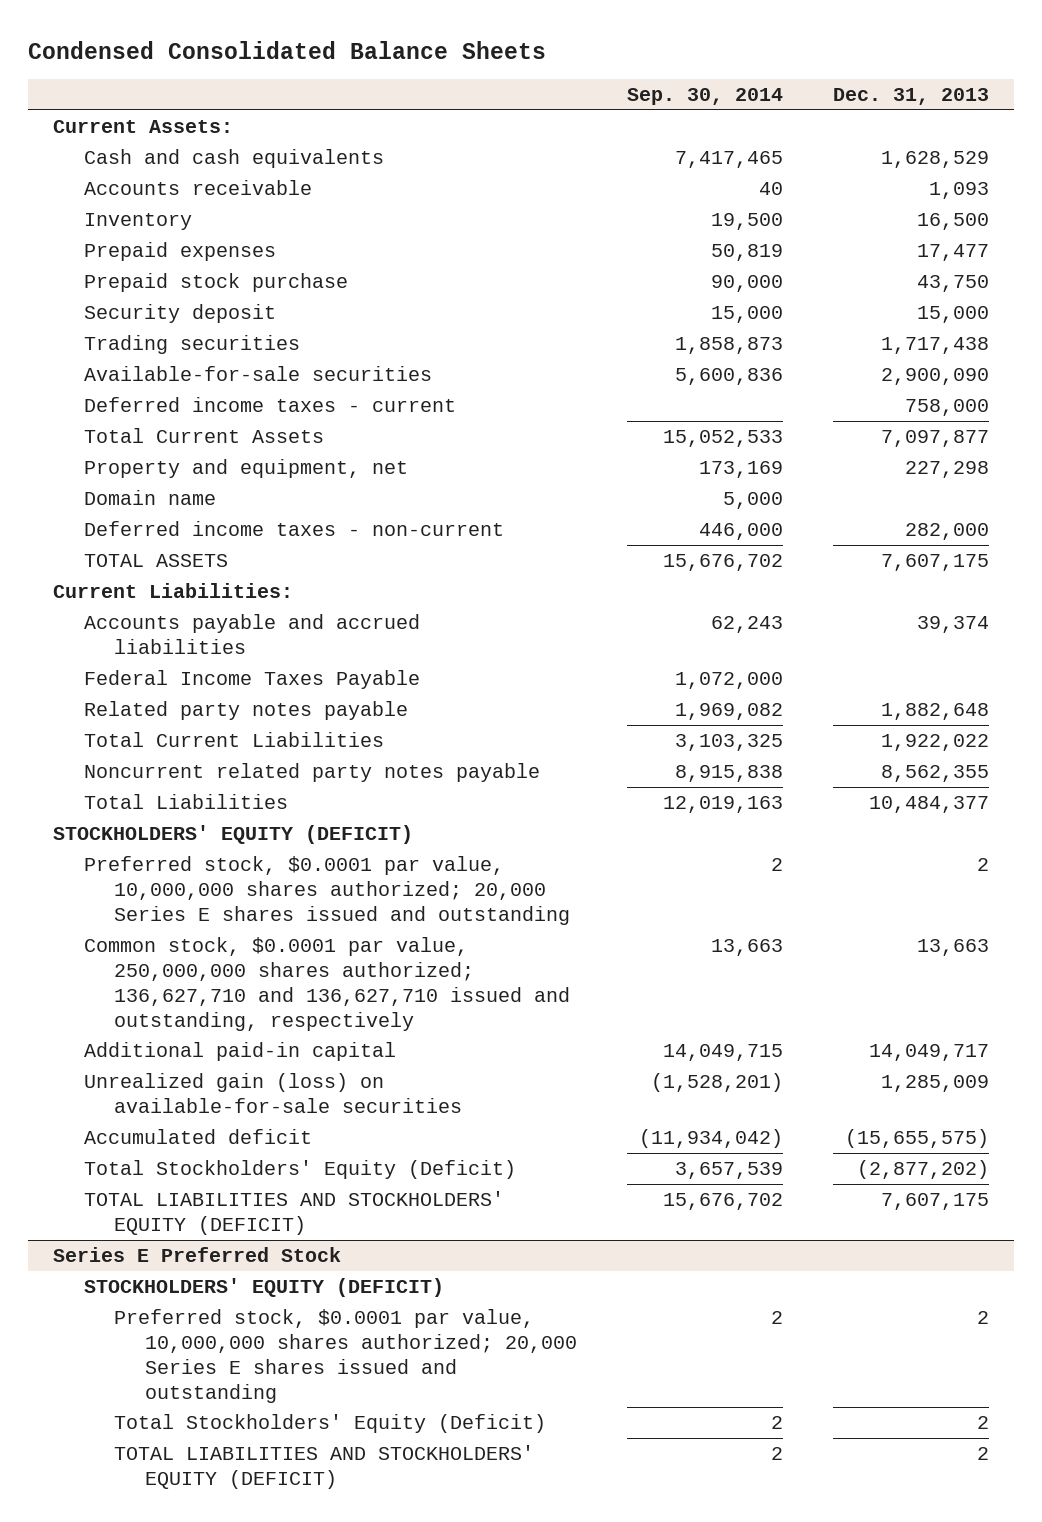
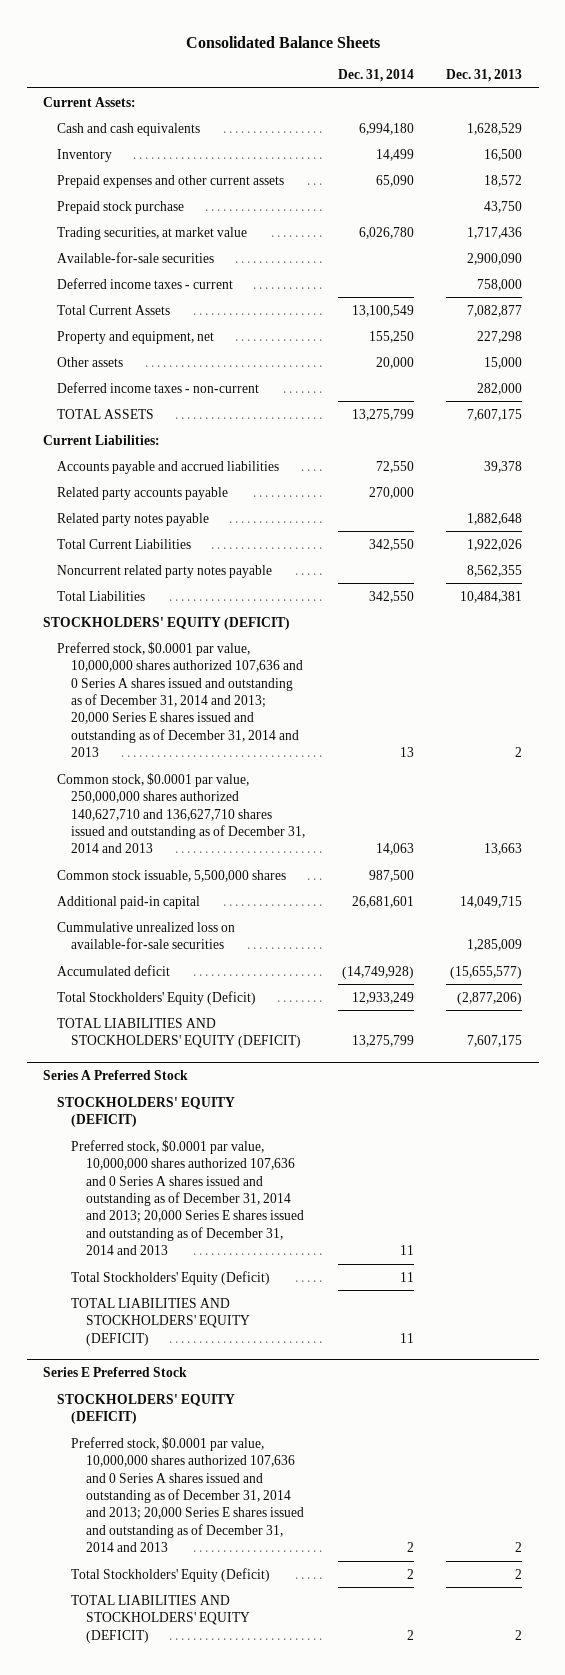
- Condensed Consolidated Balance Sheets
+ Consolidated Balance Sheets
- | Sep. 30, 2014 | Dec. 31, 2013
+ | Dec. 31, 2014 | Dec. 31, 2013
- Accounts receivable | 40 | 1,093
- Prepaid expenses | 50,819 | 17,477
+ Prepaid expenses and other current assets | 65,090 | 18,572
- Security deposit | 15,000 | 15,000
- Trading securities | 1,858,873 | 1,717,438
+ Trading securities, at market value | 6,026,780 | 1,717,436
- Total Current Assets | 15,052,533 | 7,097,877
+ Total Current Assets | 13,100,549 | 7,082,877
- Domain name | 5,000 |
+ Other assets | 20,000 | 15,000
- Accounts payable and accrued liabilities | 62,243 | 39,374
- Federal Income Taxes Payable | 1,072,000 |
+ Accounts payable and accrued liabilities | 72,550 | 39,378
+ Related party accounts payable | 270,000 |
- Total Current Liabilities | 3,103,325 | 1,922,022
+ Total Current Liabilities | 342,550 | 1,922,026
- Total Liabilities | 12,019,163 | 10,484,377
+ Total Liabilities | 342,550 | 10,484,381
- Preferred stock, $0.0001 par value, 10,000,000 shares authorized; 20,000 Series E shares issued and outstanding | 2 | 2
- Common stock, $0.0001 par value, 250,000,000 shares authorized; 136,627,710 and 136,627,710 issued and outstanding, respectively | 13,663 | 13,663
- Additional paid-in capital | 14,049,715 | 14,049,717
- Unrealized gain (loss) on available-for-sale securities | (1,528,201) | 1,285,009
- Accumulated deficit | (11,934,042) | (15,655,575)
- Total Stockholders' Equity (Deficit) | 3,657,539 | (2,877,202)
+ Preferred stock, $0.0001 par value, 10,000,000 shares authorized 107,636 and 0 Series A shares issued and outstanding as of December 31, 2014 and 2013; 20,000 Series E shares issued and outstanding as of December 31, 2014 and 2013 | 13 | 2
+ Common stock, $0.0001 par value, 250,000,000 shares authorized 140,627,710 and 136,627,710 shares issued and outstanding as of December 31, 2014 and 2013 | 14,063 | 13,663
+ Common stock issuable, 5,500,000 shares | 987,500 |
+ Additional paid-in capital | 26,681,601 | 14,049,715
+ Cummulative unrealized loss on available-for-sale securities | | 1,285,009
+ Accumulated deficit | (14,749,928) | (15,655,577)
+ Total Stockholders' Equity (Deficit) | 12,933,249 | (2,877,206)
+ Series A Preferred Stock
+ STOCKHOLDERS' EQUITY (DEFICIT)
+ Preferred stock, $0.0001 par value, 10,000,000 shares authorized 107,636 and 0 Series A shares issued and outstanding as of December 31, 2014 and 2013; 20,000 Series E shares issued and outstanding as of December 31, 2014 and 2013 | 11 |
+ Total Stockholders' Equity (Deficit) | 11 |
+ TOTAL LIABILITIES AND STOCKHOLDERS' EQUITY (DEFICIT) | 11 |
@ Series E Preferred Stock
- Preferred stock, $0.0001 par value, 10,000,000 shares authorized; 20,000 Series E shares issued and outstanding | 2 | 2
+ Preferred stock, $0.0001 par value, 10,000,000 shares authorized 107,636 and 0 Series A shares issued and outstanding as of December 31, 2014 and 2013; 20,000 Series E shares issued and outstanding as of December 31, 2014 and 2013 | 2 | 2

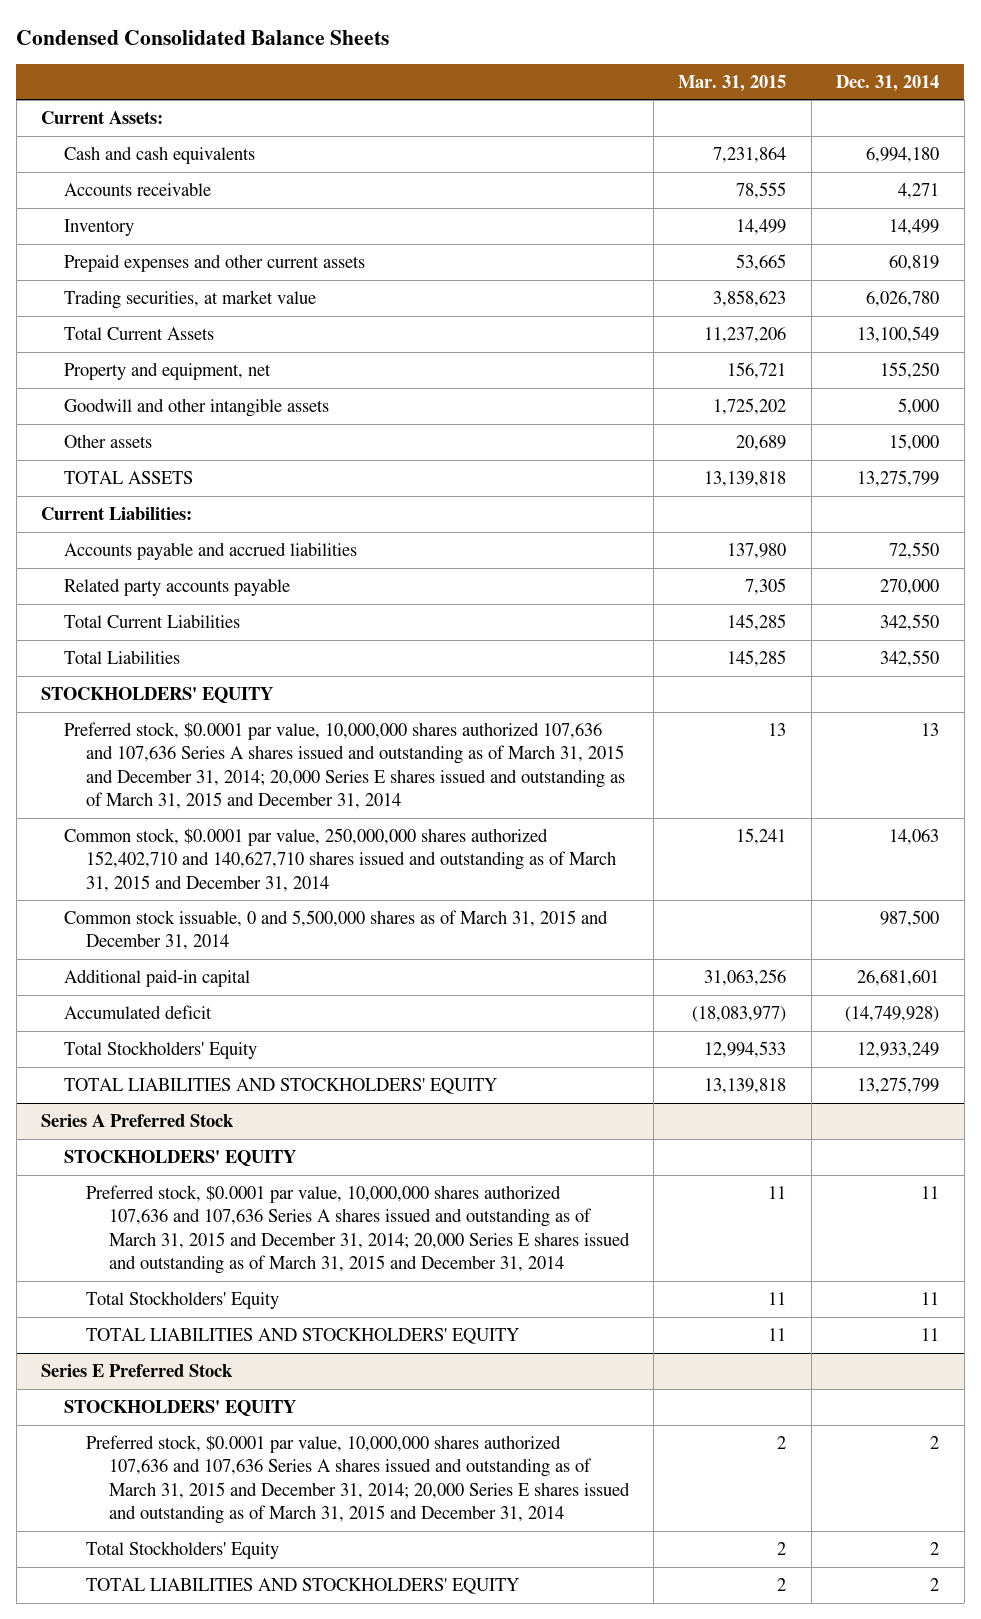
- Consolidated Balance Sheets
+ Condensed Consolidated Balance Sheets
- | Dec. 31, 2014 | Dec. 31, 2013
+ | Mar. 31, 2015 | Dec. 31, 2014
+ Accounts receivable | 78,555 | 4,271
- Prepaid expenses and other current assets | 65,090 | 18,572
- Prepaid stock purchase | | 43,750
+ Prepaid expenses and other current assets | 53,665 | 60,819
- Available-for-sale securities | | 2,900,090
- Deferred income taxes - current | | 758,000
- Other assets | 20,000 | 15,000
- Deferred income taxes - non-current | | 282,000
+ Goodwill and other intangible assets | 1,725,202 | 5,000
+ Other assets | 20,689 | 15,000
- Related party notes payable | | 1,882,648
- Noncurrent related party notes payable | | 8,562,355
- STOCKHOLDERS' EQUITY (DEFICIT)
- Preferred stock, $0.0001 par value, 10,000,000 shares authorized 107,636 and 0 Series A shares issued and outstanding as of December 31, 2014 and 2013; 20,000 Series E shares issued and outstanding as of December 31, 2014 and 2013 | 13 | 2
- Common stock, $0.0001 par value, 250,000,000 shares authorized 140,627,710 and 136,627,710 shares issued and outstanding as of December 31, 2014 and 2013 | 14,063 | 13,663
- Common stock issuable, 5,500,000 shares | 987,500 |
+ STOCKHOLDERS' EQUITY
+ Preferred stock, $0.0001 par value, 10,000,000 shares authorized 107,636 and 107,636 Series A shares issued and outstanding as of March 31, 2015 and December 31, 2014; 20,000 Series E shares issued and outstanding as of March 31, 2015 and December 31, 2014 | 13 | 13
+ Common stock, $0.0001 par value, 250,000,000 shares authorized 152,402,710 and 140,627,710 shares issued and outstanding as of March 31, 2015 and December 31, 2014 | 15,241 | 14,063
+ Common stock issuable, 0 and 5,500,000 shares as of March 31, 2015 and December 31, 2014 | | 987,500
- Cummulative unrealized loss on available-for-sale securities | | 1,285,009
- Total Stockholders' Equity (Deficit) | 12,933,249 | (2,877,206)
- TOTAL LIABILITIES AND STOCKHOLDERS' EQUITY (DEFICIT) | 13,275,799 | 7,607,175
+ Total Stockholders' Equity | 12,994,533 | 12,933,249
+ TOTAL LIABILITIES AND STOCKHOLDERS' EQUITY | 13,139,818 | 13,275,799
@ Series A Preferred Stock
- STOCKHOLDERS' EQUITY (DEFICIT)
- Preferred stock, $0.0001 par value, 10,000,000 shares authorized 107,636 and 0 Series A shares issued and outstanding as of December 31, 2014 and 2013; 20,000 Series E shares issued and outstanding as of December 31, 2014 and 2013 | 11 |
- Total Stockholders' Equity (Deficit) | 11 |
- TOTAL LIABILITIES AND STOCKHOLDERS' EQUITY (DEFICIT) | 11 |
+ STOCKHOLDERS' EQUITY
+ Preferred stock, $0.0001 par value, 10,000,000 shares authorized 107,636 and 107,636 Series A shares issued and outstanding as of March 31, 2015 and December 31, 2014; 20,000 Series E shares issued and outstanding as of March 31, 2015 and December 31, 2014 | 11 | 11
+ Total Stockholders' Equity | 11 | 11
+ TOTAL LIABILITIES AND STOCKHOLDERS' EQUITY | 11 | 11
@ Series E Preferred Stock
- STOCKHOLDERS' EQUITY (DEFICIT)
- Preferred stock, $0.0001 par value, 10,000,000 shares authorized 107,636 and 0 Series A shares issued and outstanding as of December 31, 2014 and 2013; 20,000 Series E shares issued and outstanding as of December 31, 2014 and 2013 | 2 | 2
- Total Stockholders' Equity (Deficit) | 2 | 2
- TOTAL LIABILITIES AND STOCKHOLDERS' EQUITY (DEFICIT) | 2 | 2
+ STOCKHOLDERS' EQUITY
+ Preferred stock, $0.0001 par value, 10,000,000 shares authorized 107,636 and 107,636 Series A shares issued and outstanding as of March 31, 2015 and December 31, 2014; 20,000 Series E shares issued and outstanding as of March 31, 2015 and December 31, 2014 | 2 | 2
+ Total Stockholders' Equity | 2 | 2
+ TOTAL LIABILITIES AND STOCKHOLDERS' EQUITY | 2 | 2

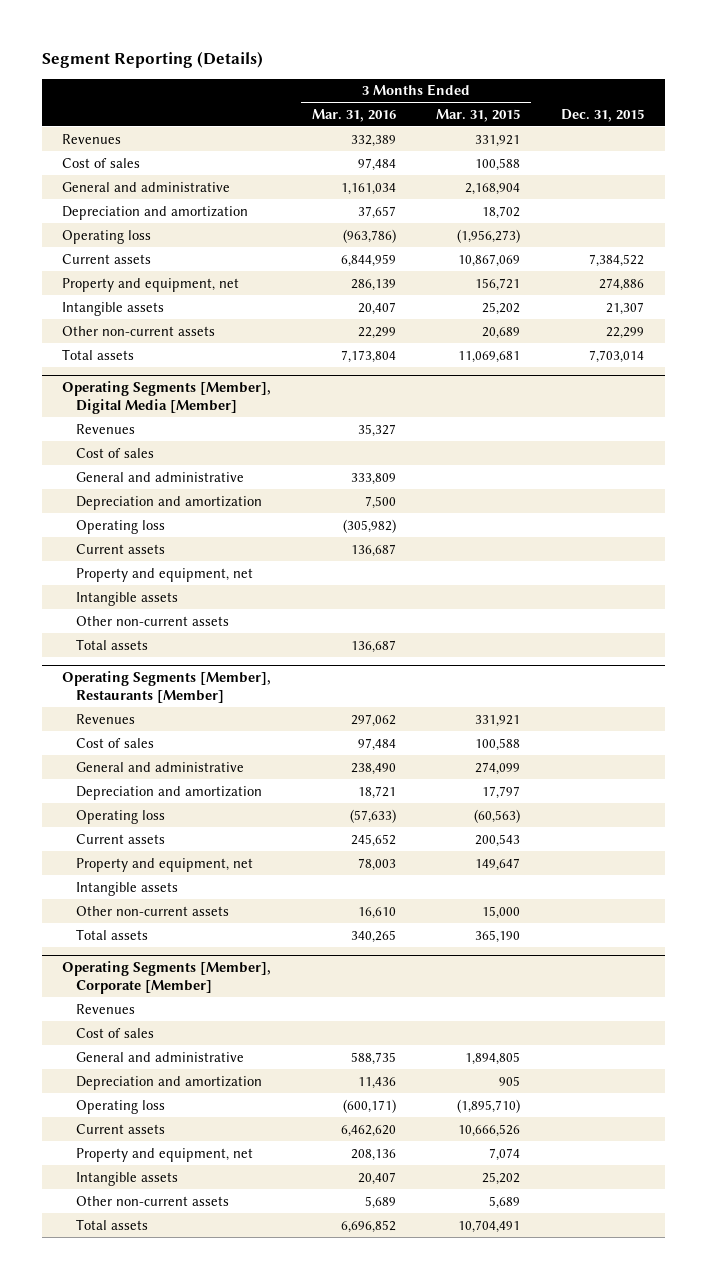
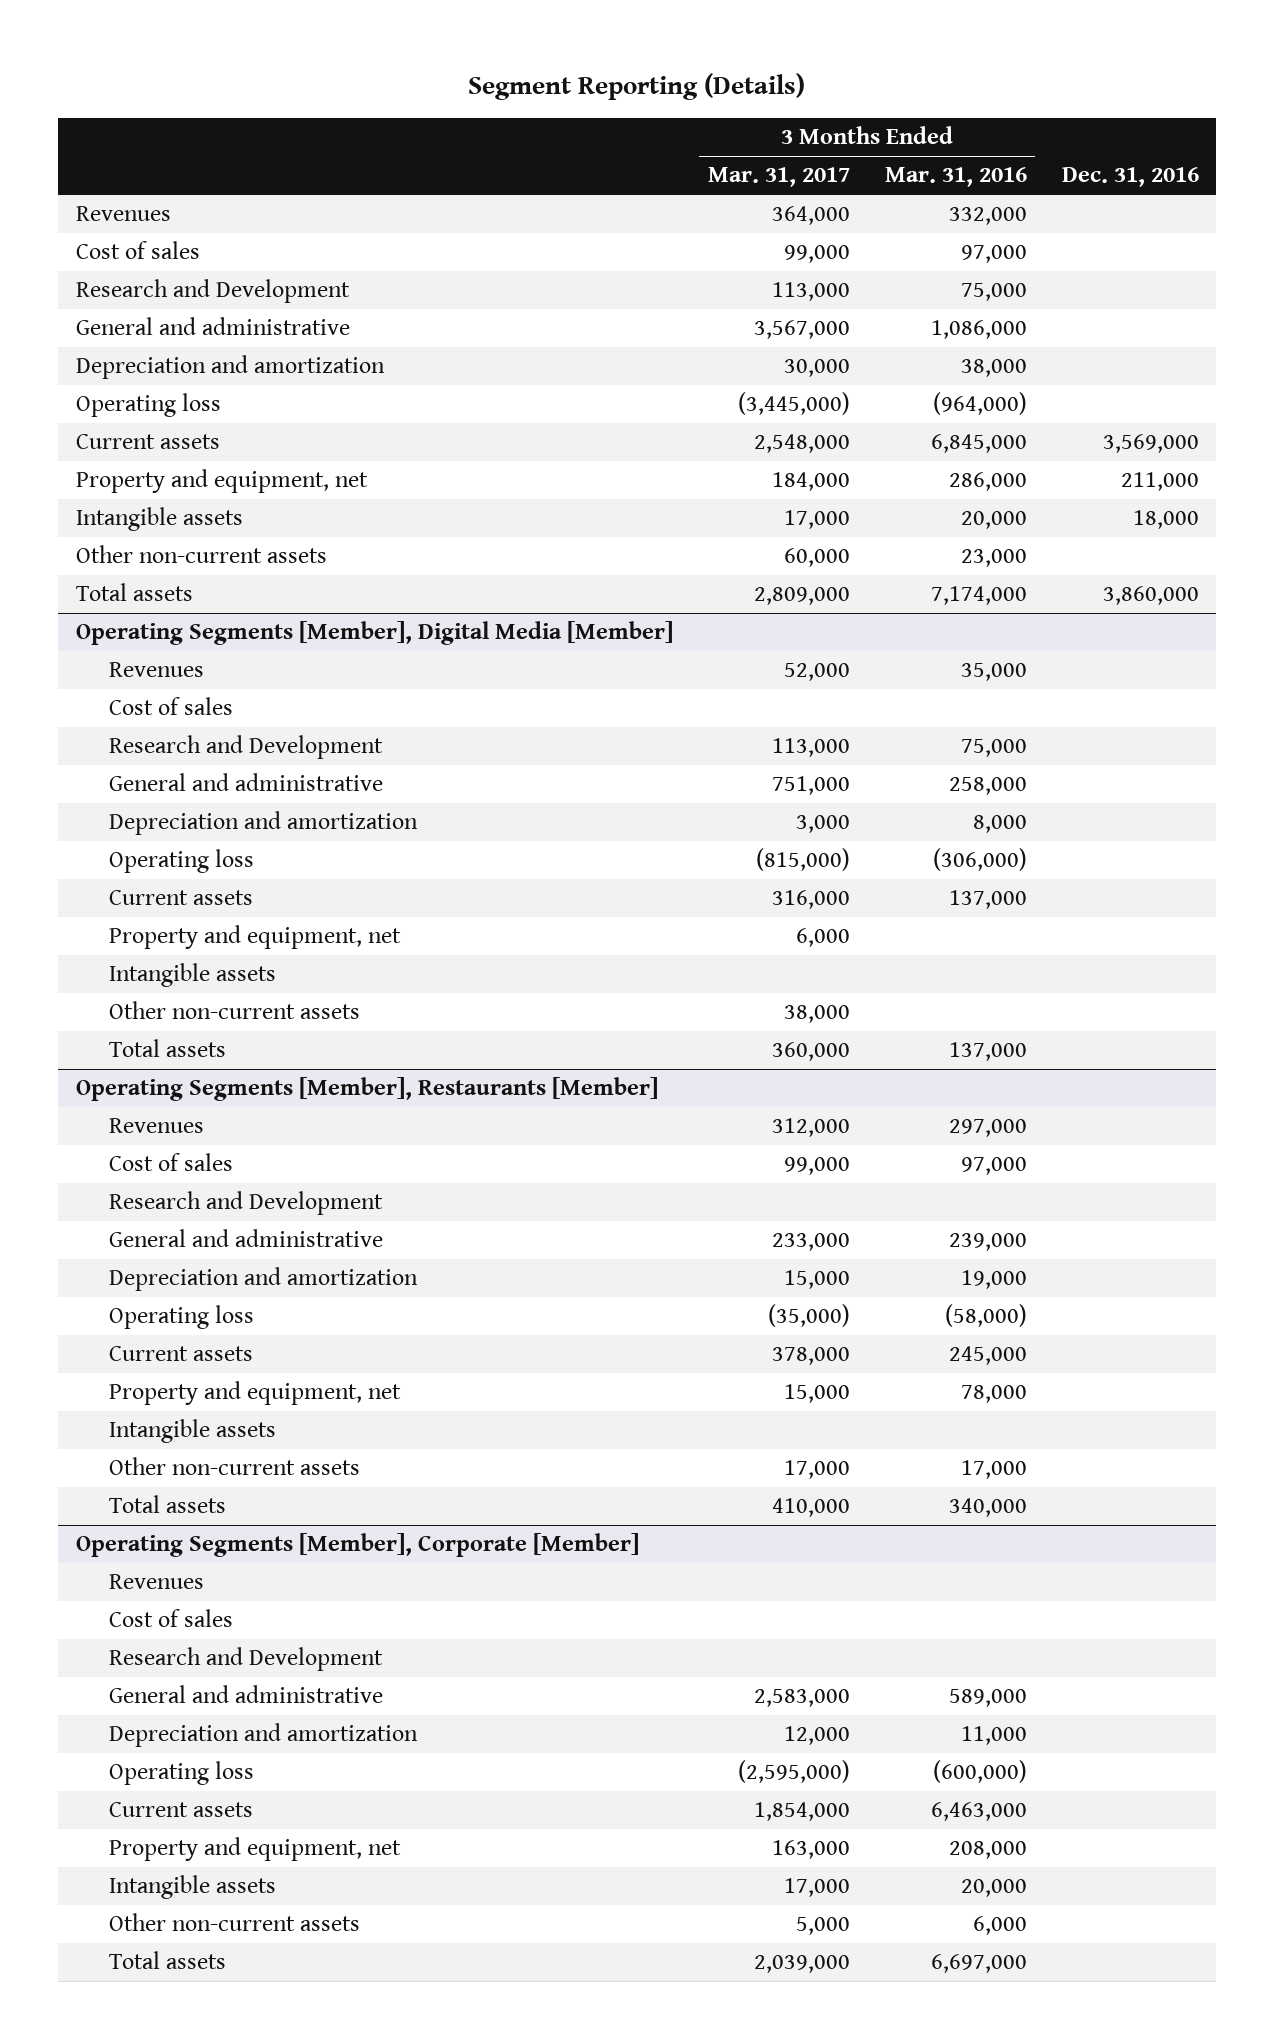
- | 3 Months Ended Mar. 31, 2016 | 3 Months Ended Mar. 31, 2015 | Dec. 31, 2015
+ | 3 Months Ended Mar. 31, 2017 | 3 Months Ended Mar. 31, 2016 | Dec. 31, 2016
- Revenues | 332,389 | 331,921 |
- Cost of sales | 97,484 | 100,588 |
- General and administrative | 1,161,034 | 2,168,904 |
- Depreciation and amortization | 37,657 | 18,702 |
- Operating loss | (963,786) | (1,956,273) |
- Current assets | 6,844,959 | 10,867,069 | 7,384,522
- Property and equipment, net | 286,139 | 156,721 | 274,886
- Intangible assets | 20,407 | 25,202 | 21,307
- Other non-current assets | 22,299 | 20,689 | 22,299
- Total assets | 7,173,804 | 11,069,681 | 7,703,014
+ Revenues | 364,000 | 332,000 |
+ Cost of sales | 99,000 | 97,000 |
+ Research and Development | 113,000 | 75,000 |
+ General and administrative | 3,567,000 | 1,086,000 |
+ Depreciation and amortization | 30,000 | 38,000 |
+ Operating loss | (3,445,000) | (964,000) |
+ Current assets | 2,548,000 | 6,845,000 | 3,569,000
+ Property and equipment, net | 184,000 | 286,000 | 211,000
+ Intangible assets | 17,000 | 20,000 | 18,000
+ Other non-current assets | 60,000 | 23,000 |
+ Total assets | 2,809,000 | 7,174,000 | 3,860,000
@ Operating Segments [Member], Digital Media [Member]
- Revenues | 35,327 | |
+ Revenues | 52,000 | 35,000 |
- General and administrative | 333,809 | |
- Depreciation and amortization | 7,500 | |
- Operating loss | (305,982) | |
- Current assets | 136,687 | |
+ Research and Development | 113,000 | 75,000 |
+ General and administrative | 751,000 | 258,000 |
+ Depreciation and amortization | 3,000 | 8,000 |
+ Operating loss | (815,000) | (306,000) |
+ Current assets | 316,000 | 137,000 |
- Total assets | 136,687 | |
+ Total assets | 360,000 | 137,000 |
@ Operating Segments [Member], Restaurants [Member]
- Revenues | 297,062 | 331,921 |
- Cost of sales | 97,484 | 100,588 |
- General and administrative | 238,490 | 274,099 |
- Depreciation and amortization | 18,721 | 17,797 |
- Operating loss | (57,633) | (60,563) |
- Current assets | 245,652 | 200,543 |
- Property and equipment, net | 78,003 | 149,647 |
+ Revenues | 312,000 | 297,000 |
+ Cost of sales | 99,000 | 97,000 |
+ Research and Development
+ General and administrative | 233,000 | 239,000 |
+ Depreciation and amortization | 15,000 | 19,000 |
+ Operating loss | (35,000) | (58,000) |
+ Current assets | 378,000 | 245,000 |
+ Property and equipment, net | 15,000 | 78,000 |
- Other non-current assets | 16,610 | 15,000 |
- Total assets | 340,265 | 365,190 |
+ Other non-current assets | 17,000 | 17,000 |
+ Total assets | 410,000 | 340,000 |
@ Operating Segments [Member], Corporate [Member]
- General and administrative | 588,735 | 1,894,805 |
- Depreciation and amortization | 11,436 | 905 |
- Operating loss | (600,171) | (1,895,710) |
- Current assets | 6,462,620 | 10,666,526 |
- Property and equipment, net | 208,136 | 7,074 |
- Intangible assets | 20,407 | 25,202 |
- Other non-current assets | 5,689 | 5,689 |
- Total assets | 6,696,852 | 10,704,491 |
+ Research and Development
+ General and administrative | 2,583,000 | 589,000 |
+ Depreciation and amortization | 12,000 | 11,000 |
+ Operating loss | (2,595,000) | (600,000) |
+ Current assets | 1,854,000 | 6,463,000 |
+ Property and equipment, net | 163,000 | 208,000 |
+ Intangible assets | 17,000 | 20,000 |
+ Other non-current assets | 5,000 | 6,000 |
+ Total assets | 2,039,000 | 6,697,000 |

